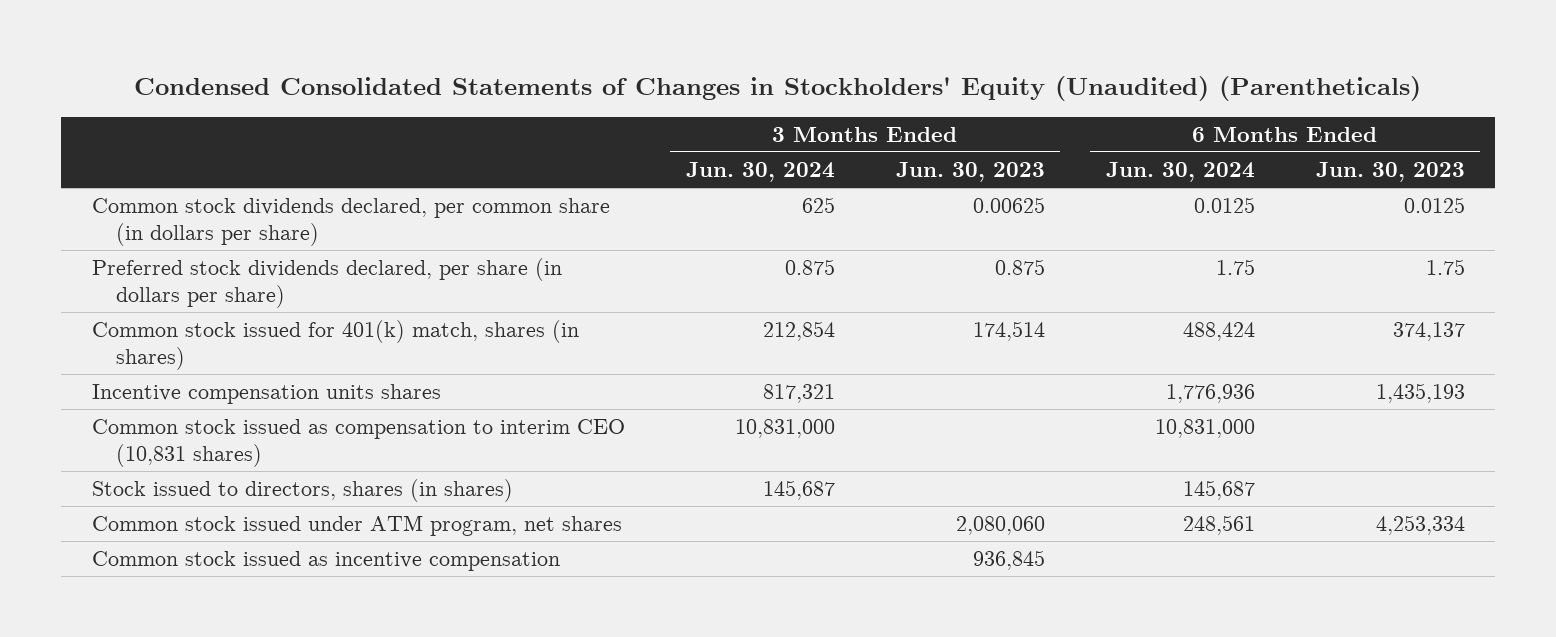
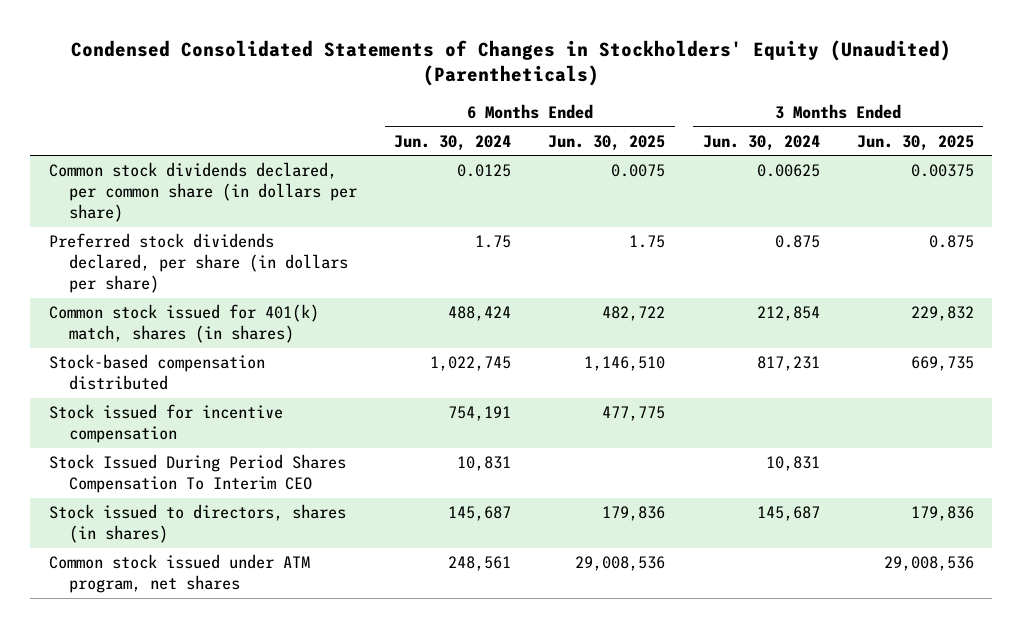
- | 3 Months Ended Jun. 30, 2024 | 3 Months Ended Jun. 30, 2023 | 6 Months Ended Jun. 30, 2024 | 6 Months Ended Jun. 30, 2023
+ | 6 Months Ended Jun. 30, 2024 | 6 Months Ended Jun. 30, 2025 | 3 Months Ended Jun. 30, 2024 | 3 Months Ended Jun. 30, 2025
- Common stock dividends declared, per common share (in dollars per share) | 625 | 0.00625 | 0.0125 | 0.0125
+ Common stock dividends declared, per common share (in dollars per share) | 0.0125 | 0.0075 | 0.00625 | 0.00375
- Incentive compensation units shares | 817,321 | | 1,776,936 | 1,435,193
- Common stock issued as compensation to interim CEO (10,831 shares) | 10,831,000 | | 10,831,000 |
+ Stock-based compensation distributed | 1,022,745 | 1,146,510 | 817,231 | 669,735
+ Stock issued for incentive compensation | 754,191 | 477,775 | |
+ Stock Issued During Period Shares Compensation To Interim CEO | 10,831 | | 10,831 |
- Common stock issued as incentive compensation | | 936,845 | |

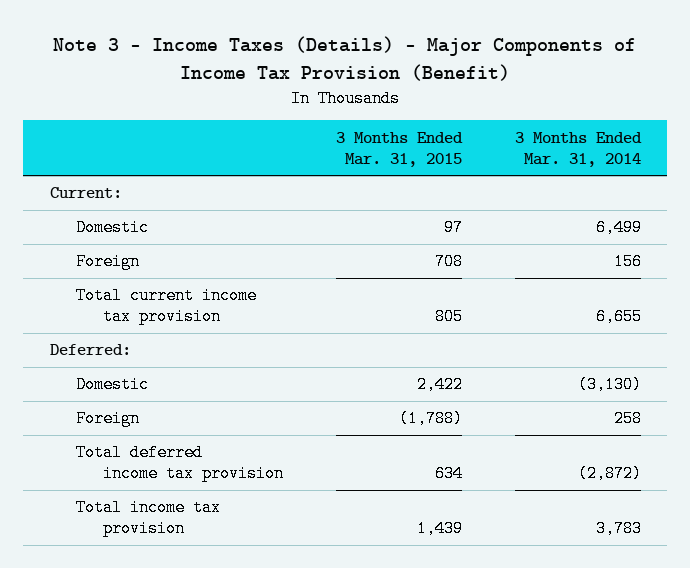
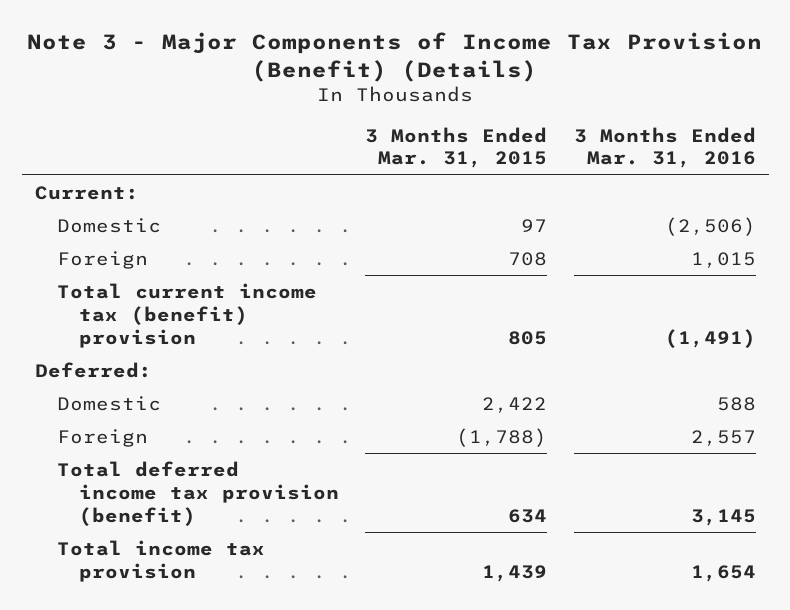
- Note 3 - Income Taxes (Details) - Major Components of Income Tax Provision (Benefit)
+ Note 3 - Major Components of Income Tax Provision (Benefit) (Details)
- | 3 Months Ended Mar. 31, 2015 | 3 Months Ended Mar. 31, 2014
+ | 3 Months Ended Mar. 31, 2015 | 3 Months Ended Mar. 31, 2016
- Total current income tax provision | 805 | 6,655
+ Total current income tax (benefit) provision | 805 | (1,491)
- Total deferred income tax provision | 634 | (2,872)
+ Total deferred income tax provision (benefit) | 634 | 3,145

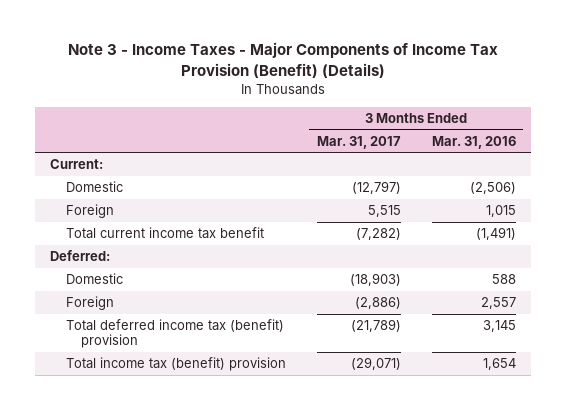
- Note 3 - Major Components of Income Tax Provision (Benefit) (Details)
+ Note 3 - Income Taxes - Major Components of Income Tax Provision (Benefit) (Details)
- | 3 Months Ended Mar. 31, 2015 | 3 Months Ended Mar. 31, 2016
+ | 3 Months Ended Mar. 31, 2017 | 3 Months Ended Mar. 31, 2016
- Total current income tax (benefit) provision | 805 | (1,491)
+ Total current income tax benefit | (7,282) | (1,491)
- Total deferred income tax provision (benefit) | 634 | 3,145
- Total income tax provision | 1,439 | 1,654
+ Total deferred income tax (benefit) provision | (21,789) | 3,145
+ Total income tax (benefit) provision | (29,071) | 1,654

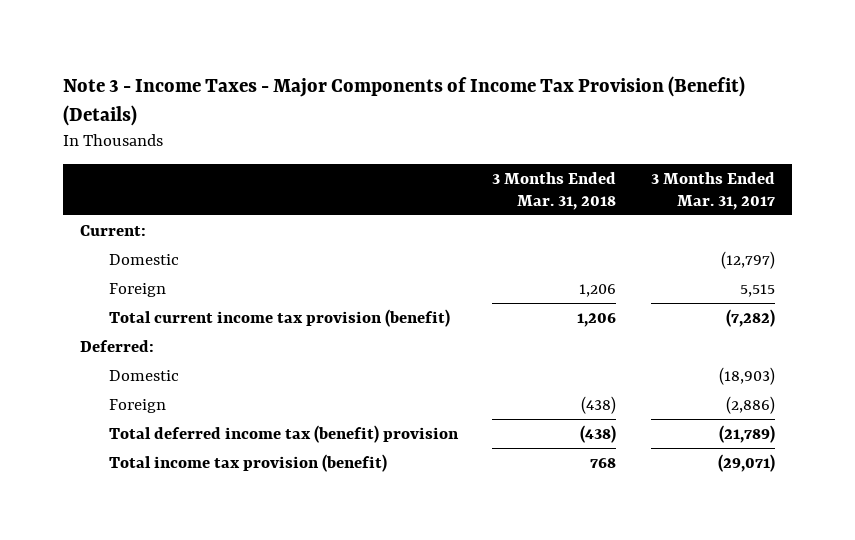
- | 3 Months Ended Mar. 31, 2017 | 3 Months Ended Mar. 31, 2016
+ | 3 Months Ended Mar. 31, 2018 | 3 Months Ended Mar. 31, 2017
- Total current income tax benefit | (7,282) | (1,491)
+ Total current income tax provision (benefit) | 1,206 | (7,282)
- Total income tax (benefit) provision | (29,071) | 1,654
+ Total income tax provision (benefit) | 768 | (29,071)

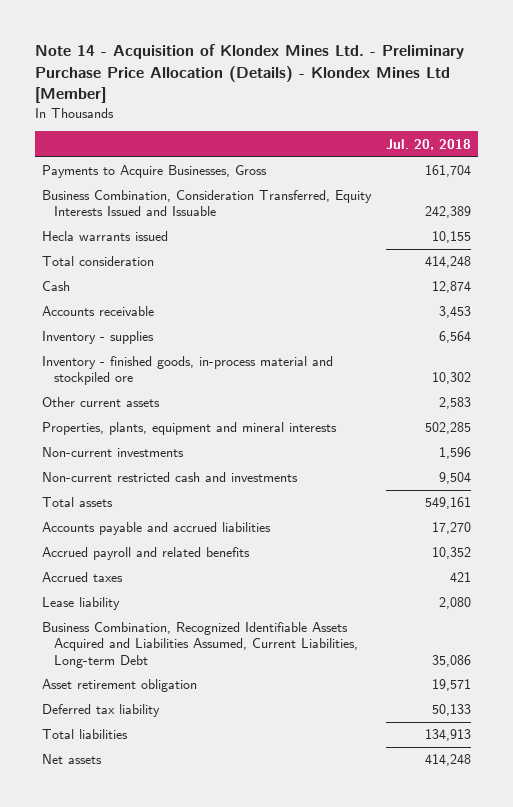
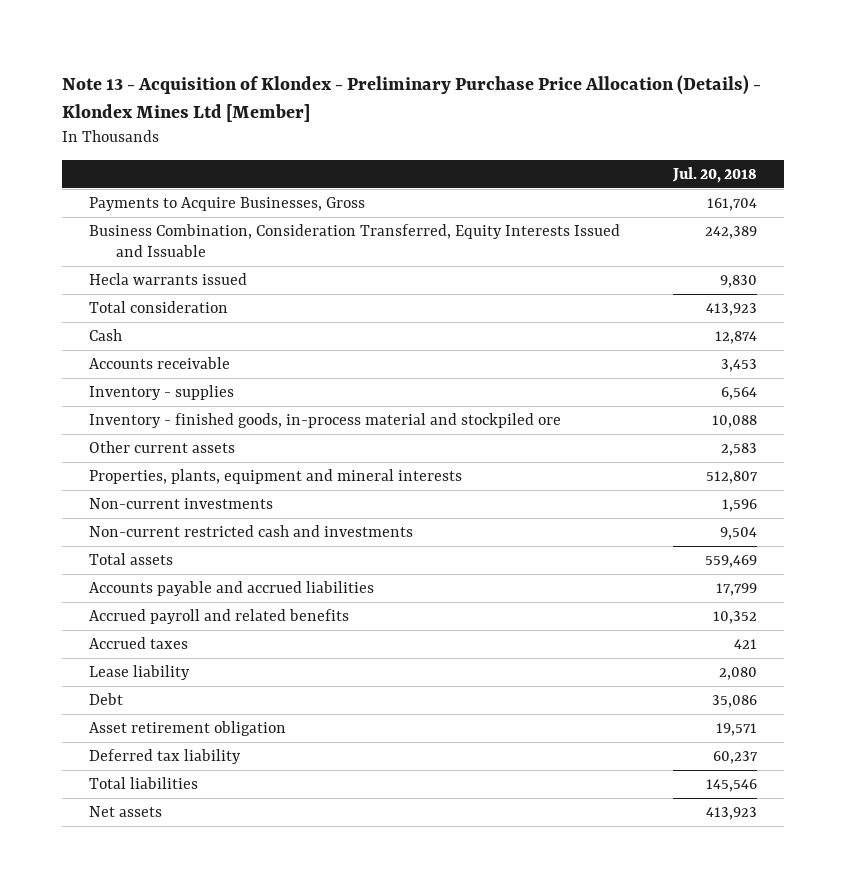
- Note 14 - Acquisition of Klondex Mines Ltd. - Preliminary Purchase Price Allocation (Details) - Klondex Mines Ltd [Member]
+ Note 13 - Acquisition of Klondex - Preliminary Purchase Price Allocation (Details) - Klondex Mines Ltd [Member]
- Hecla warrants issued | 10,155
- Total consideration | 414,248
+ Hecla warrants issued | 9,830
+ Total consideration | 413,923
- Inventory - finished goods, in-process material and stockpiled ore | 10,302
+ Inventory - finished goods, in-process material and stockpiled ore | 10,088
- Properties, plants, equipment and mineral interests | 502,285
+ Properties, plants, equipment and mineral interests | 512,807
- Total assets | 549,161
- Accounts payable and accrued liabilities | 17,270
+ Total assets | 559,469
+ Accounts payable and accrued liabilities | 17,799
- Business Combination, Recognized Identifiable Assets Acquired and Liabilities Assumed, Current Liabilities, Long-term Debt | 35,086
+ Debt | 35,086
- Deferred tax liability | 50,133
- Total liabilities | 134,913
- Net assets | 414,248
+ Deferred tax liability | 60,237
+ Total liabilities | 145,546
+ Net assets | 413,923

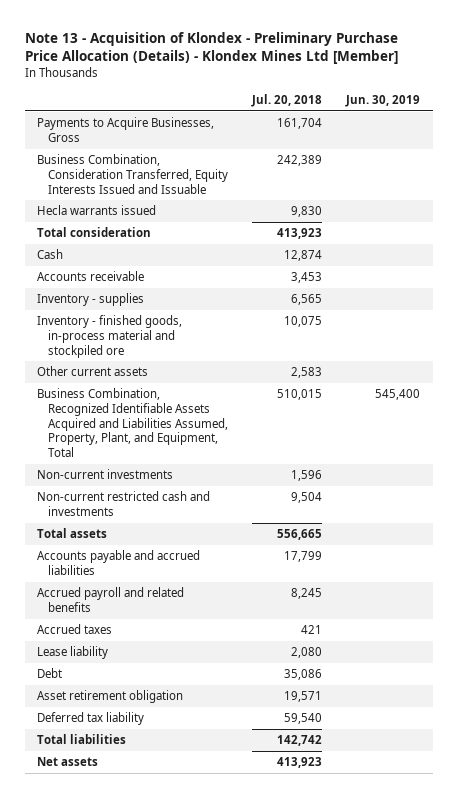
- | Jul. 20, 2018
+ | Jul. 20, 2018 | Jun. 30, 2019
- Inventory - supplies | 6,564
- Inventory - finished goods, in-process material and stockpiled ore | 10,088
+ Inventory - supplies | 6,565 |
+ Inventory - finished goods, in-process material and stockpiled ore | 10,075 |
- Properties, plants, equipment and mineral interests | 512,807
+ Business Combination, Recognized Identifiable Assets Acquired and Liabilities Assumed, Property, Plant, and Equipment, Total | 510,015 | 545,400
- Total assets | 559,469
+ Total assets | 556,665 |
- Accrued payroll and related benefits | 10,352
+ Accrued payroll and related benefits | 8,245 |
- Deferred tax liability | 60,237
- Total liabilities | 145,546
+ Deferred tax liability | 59,540 |
+ Total liabilities | 142,742 |

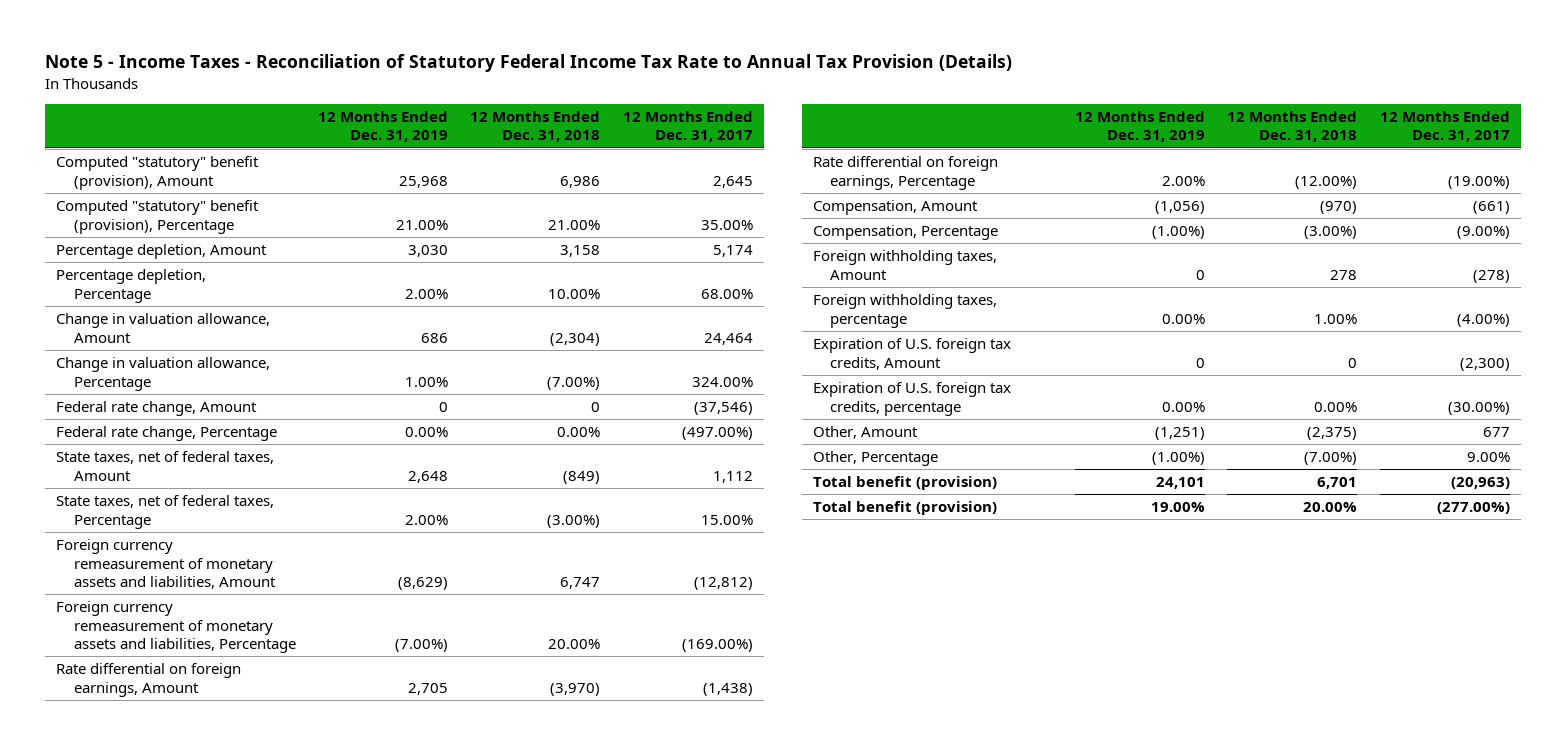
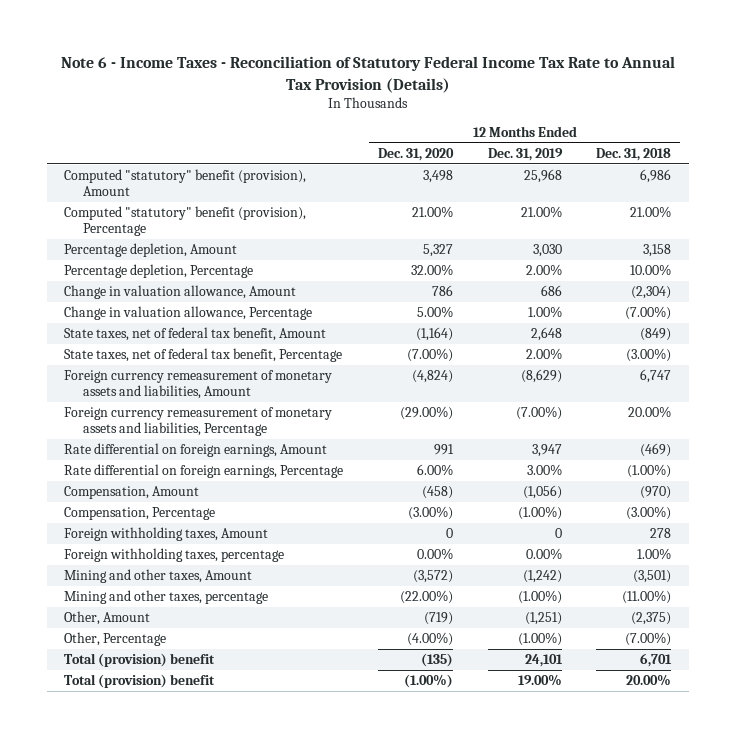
- Note 5 - Income Taxes - Reconciliation of Statutory Federal Income Tax Rate to Annual Tax Provision (Details)
+ Note 6 - Income Taxes - Reconciliation of Statutory Federal Income Tax Rate to Annual Tax Provision (Details)
- | 12 Months Ended Dec. 31, 2019 | 12 Months Ended Dec. 31, 2018 | 12 Months Ended Dec. 31, 2017
+ | 12 Months Ended Dec. 31, 2020 | 12 Months Ended Dec. 31, 2019 | 12 Months Ended Dec. 31, 2018
- Federal rate change, Amount | 0 | 0 | (37,546)
- Federal rate change, Percentage | 0.00% | 0.00% | (497.00%)
- State taxes, net of federal taxes, Amount | 2,648 | (849) | 1,112
- State taxes, net of federal taxes, Percentage | 2.00% | (3.00%) | 15.00%
+ State taxes, net of federal tax benefit, Amount | (1,164) | 2,648 | (849)
+ State taxes, net of federal tax benefit, Percentage | (7.00%) | 2.00% | (3.00%)
- Rate differential on foreign earnings, Amount | 2,705 | (3,970) | (1,438)
- Rate differential on foreign earnings, Percentage | 2.00% | (12.00%) | (19.00%)
+ Rate differential on foreign earnings, Amount | 991 | 3,947 | (469)
+ Rate differential on foreign earnings, Percentage | 6.00% | 3.00% | (1.00%)
- Expiration of U.S. foreign tax credits, Amount | 0 | 0 | (2,300)
- Expiration of U.S. foreign tax credits, percentage | 0.00% | 0.00% | (30.00%)
+ Mining and other taxes, Amount | (3,572) | (1,242) | (3,501)
+ Mining and other taxes, percentage | (22.00%) | (1.00%) | (11.00%)
- Total benefit (provision) | 24,101 | 6,701 | (20,963)
- Total benefit (provision) | 19.00% | 20.00% | (277.00%)
+ Total (provision) benefit | (135) | 24,101 | 6,701
+ Total (provision) benefit | (1.00%) | 19.00% | 20.00%

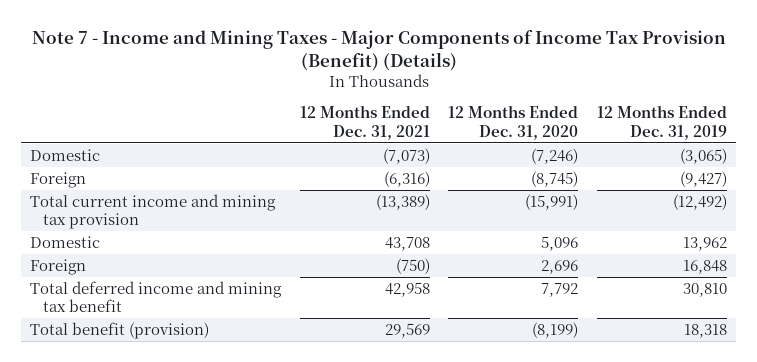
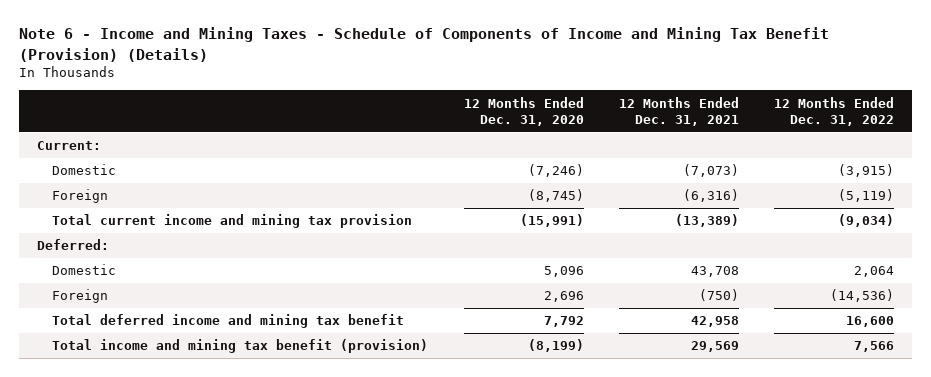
- Note 7 - Income and Mining Taxes - Major Components of Income Tax Provision (Benefit) (Details)
+ Note 6 - Income and Mining Taxes - Schedule of Components of Income and Mining Tax Benefit (Provision) (Details)
- | 12 Months Ended Dec. 31, 2021 | 12 Months Ended Dec. 31, 2020 | 12 Months Ended Dec. 31, 2019
+ | 12 Months Ended Dec. 31, 2020 | 12 Months Ended Dec. 31, 2021 | 12 Months Ended Dec. 31, 2022
+ Current:
+ Deferred:
- Total benefit (provision) | 29,569 | (8,199) | 18,318
+ Total income and mining tax benefit (provision) | (8,199) | 29,569 | 7,566

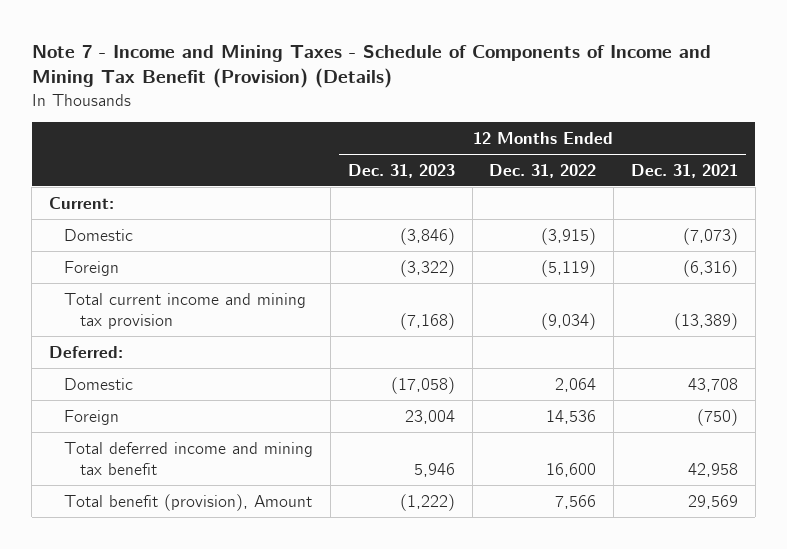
- Note 6 - Income and Mining Taxes - Schedule of Components of Income and Mining Tax Benefit (Provision) (Details)
+ Note 7 - Income and Mining Taxes - Schedule of Components of Income and Mining Tax Benefit (Provision) (Details)
- | 12 Months Ended Dec. 31, 2020 | 12 Months Ended Dec. 31, 2021 | 12 Months Ended Dec. 31, 2022
+ | 12 Months Ended Dec. 31, 2023 | 12 Months Ended Dec. 31, 2022 | 12 Months Ended Dec. 31, 2021
- Foreign | 2,696 | (750) | (14,536)
+ Foreign | 23,004 | 14,536 | (750)
- Total income and mining tax benefit (provision) | (8,199) | 29,569 | 7,566
+ Total benefit (provision), Amount | (1,222) | 7,566 | 29,569

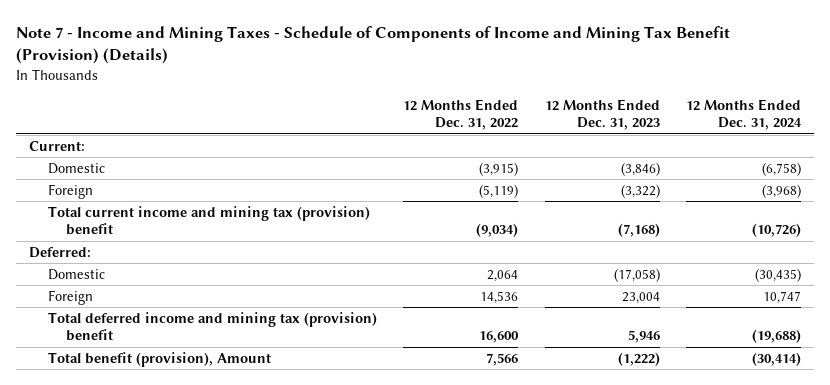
- | 12 Months Ended Dec. 31, 2023 | 12 Months Ended Dec. 31, 2022 | 12 Months Ended Dec. 31, 2021
+ | 12 Months Ended Dec. 31, 2022 | 12 Months Ended Dec. 31, 2023 | 12 Months Ended Dec. 31, 2024
- Total current income and mining tax provision | (7,168) | (9,034) | (13,389)
+ Total current income and mining tax (provision) benefit | (9,034) | (7,168) | (10,726)
- Total deferred income and mining tax benefit | 5,946 | 16,600 | 42,958
+ Total deferred income and mining tax (provision) benefit | 16,600 | 5,946 | (19,688)

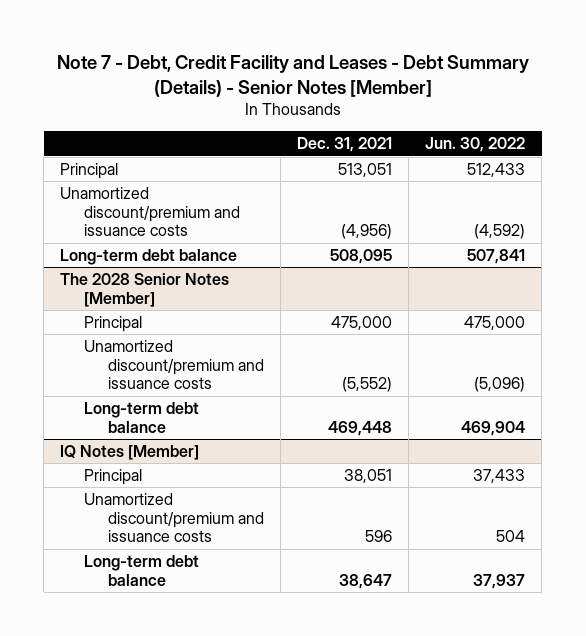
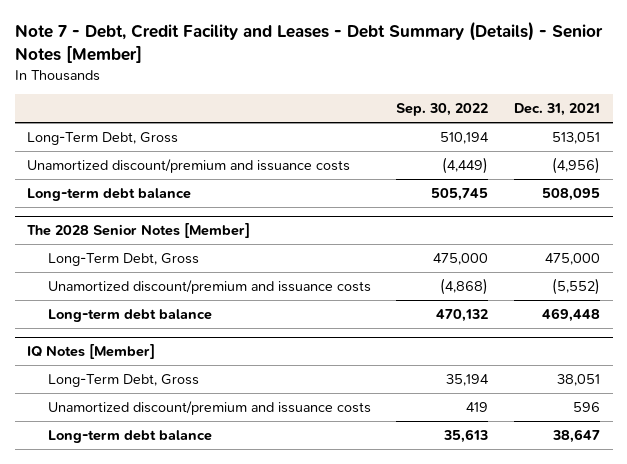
- | Dec. 31, 2021 | Jun. 30, 2022
+ | Sep. 30, 2022 | Dec. 31, 2021
- Principal | 513,051 | 512,433
+ Long-Term Debt, Gross | 510,194 | 513,051
@ The 2028 Senior Notes [Member]
- Principal | 475,000 | 475,000
+ Long-Term Debt, Gross | 475,000 | 475,000
@ IQ Notes [Member]
- Principal | 38,051 | 37,433
+ Long-Term Debt, Gross | 35,194 | 38,051

